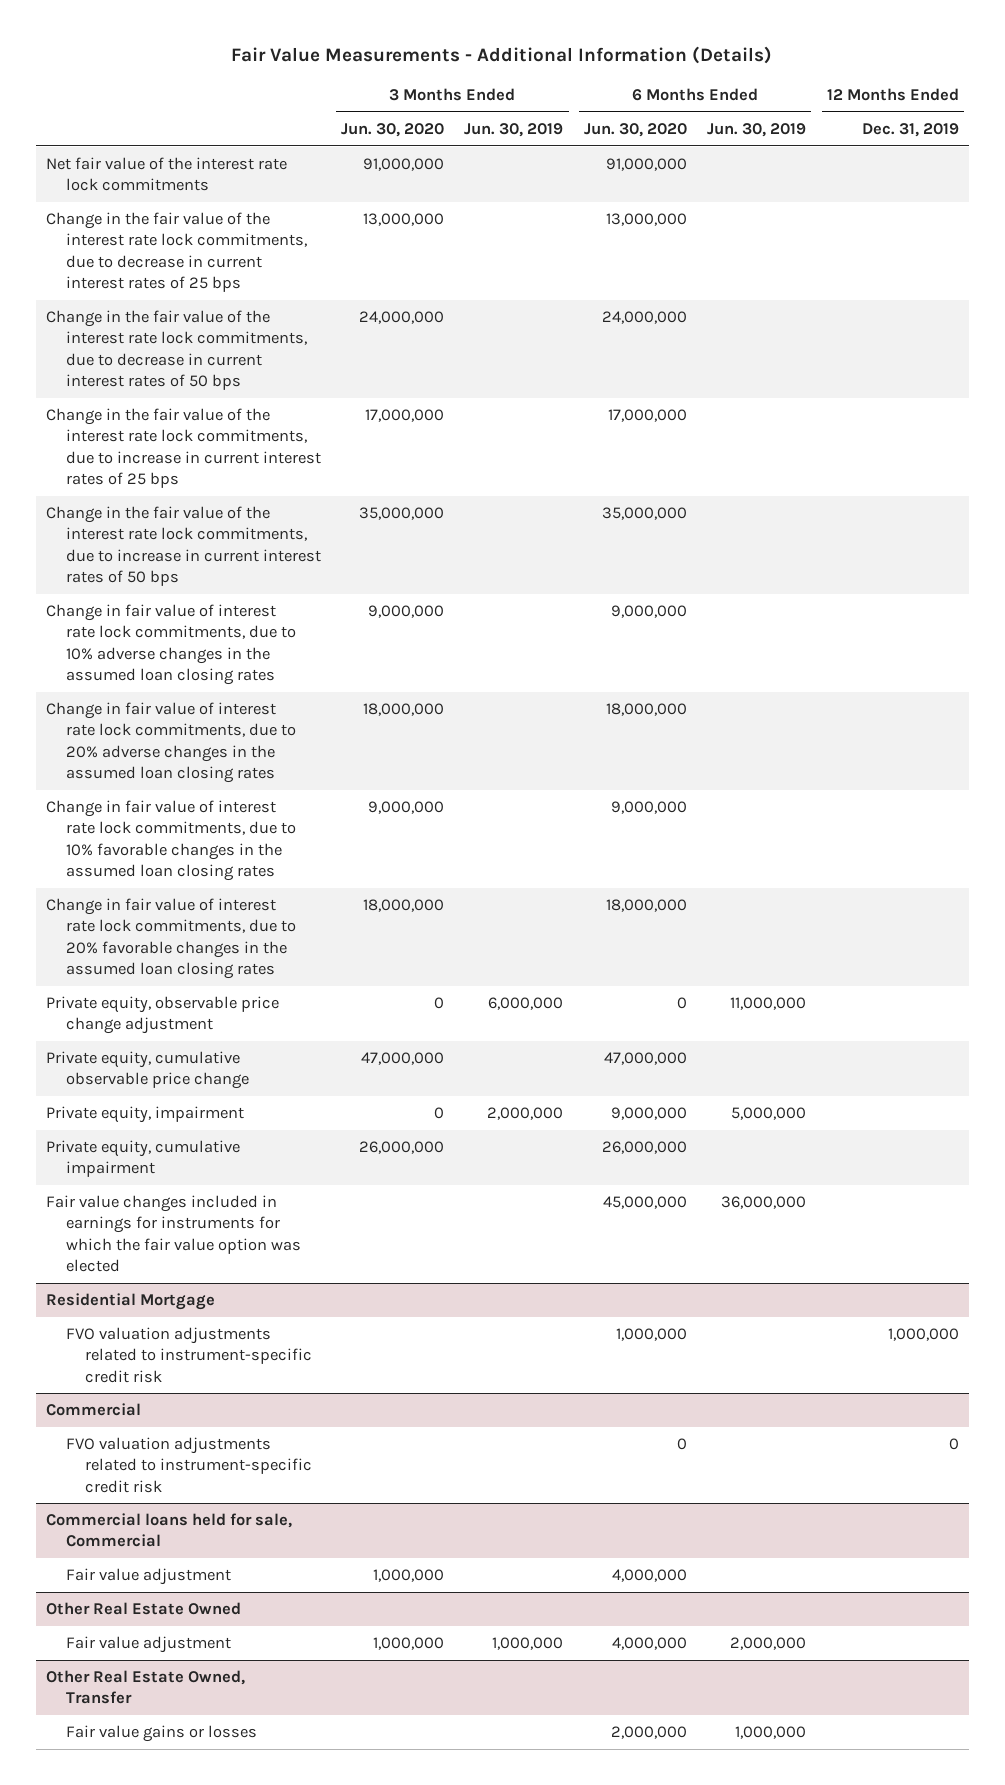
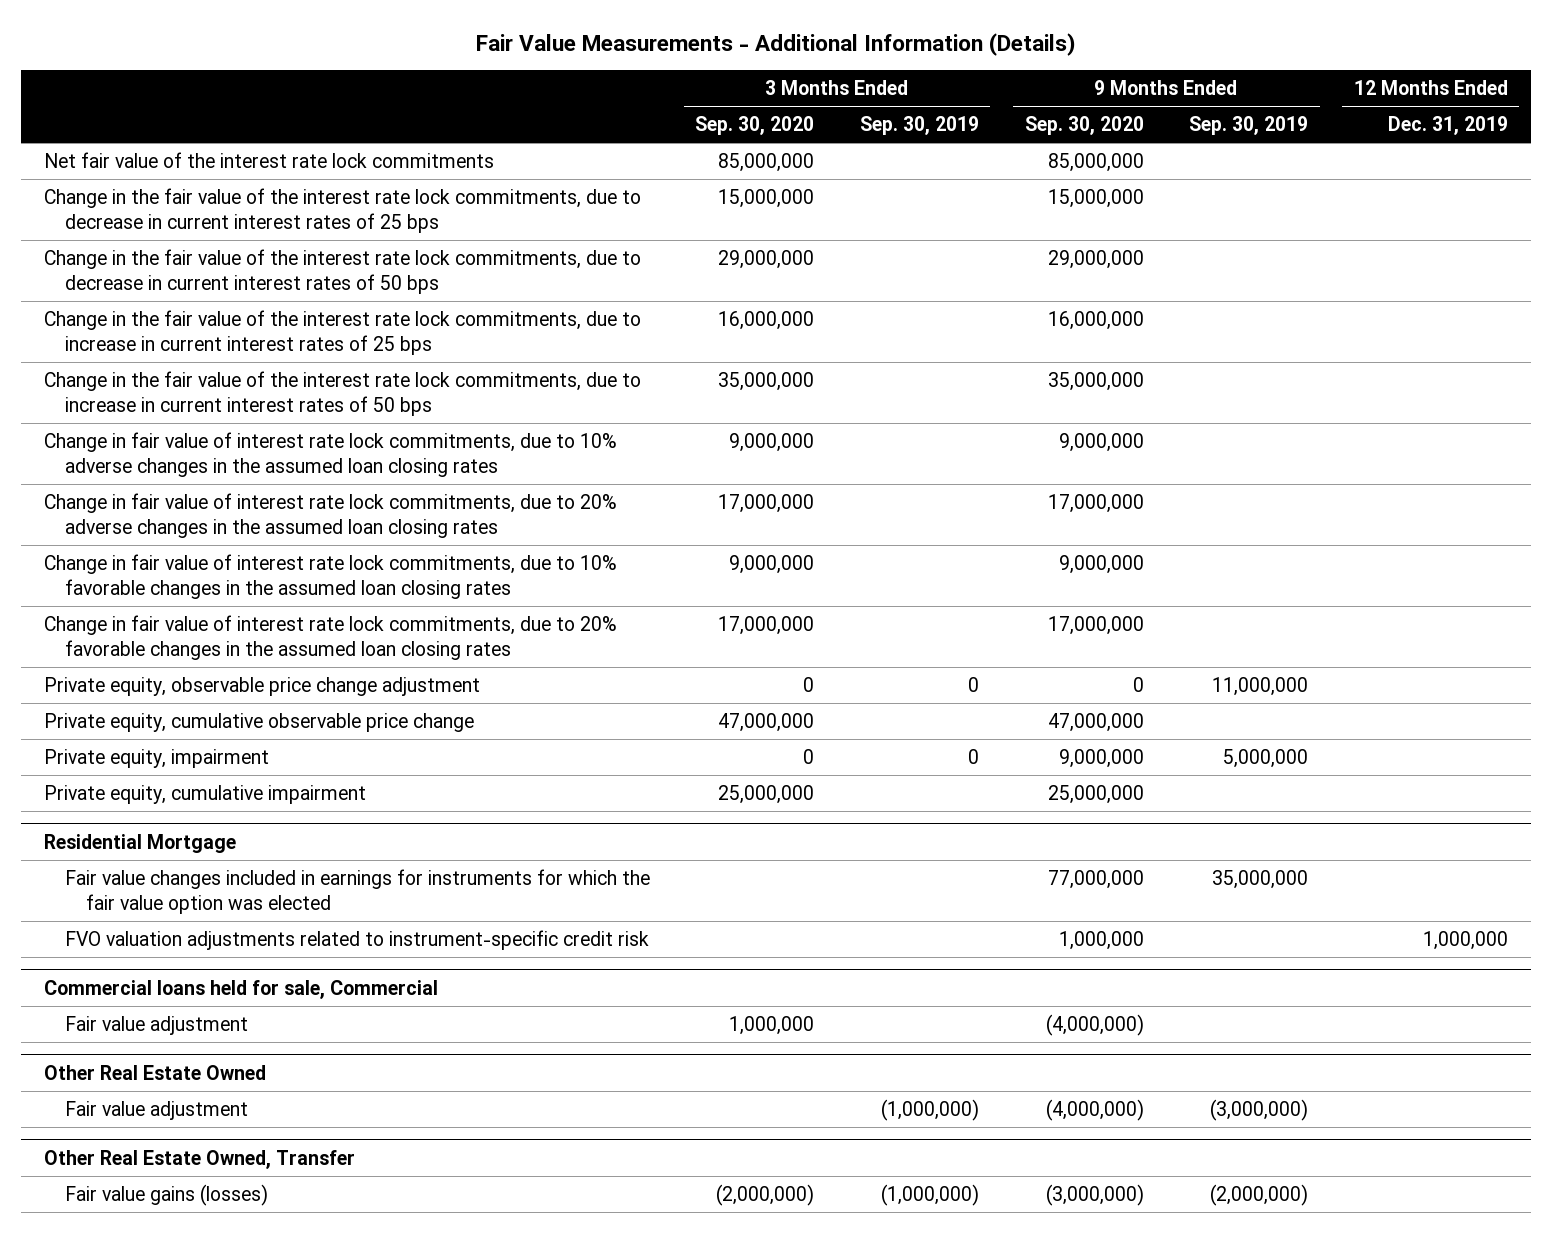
- | 3 Months Ended Jun. 30, 2020 | 3 Months Ended Jun. 30, 2019 | 6 Months Ended Jun. 30, 2020 | 6 Months Ended Jun. 30, 2019 | 12 Months Ended Dec. 31, 2019
+ | 3 Months Ended Sep. 30, 2020 | 3 Months Ended Sep. 30, 2019 | 9 Months Ended Sep. 30, 2020 | 9 Months Ended Sep. 30, 2019 | 12 Months Ended Dec. 31, 2019
- Fair value changes included in earnings for instruments for which the fair value option was elected | | | 45,000,000 | 36,000,000 |
@ Residential Mortgage
+ Fair value changes included in earnings for instruments for which the fair value option was elected | | | 77,000,000 | 35,000,000 |
- Commercial
- FVO valuation adjustments related to instrument-specific credit risk | | | 0 | | 0
@ Other Real Estate Owned, Transfer
- Fair value gains or losses | | | 2,000,000 | 1,000,000 |
+ Fair value gains (losses) | (2,000,000) | (1,000,000) | (3,000,000) | (2,000,000) |

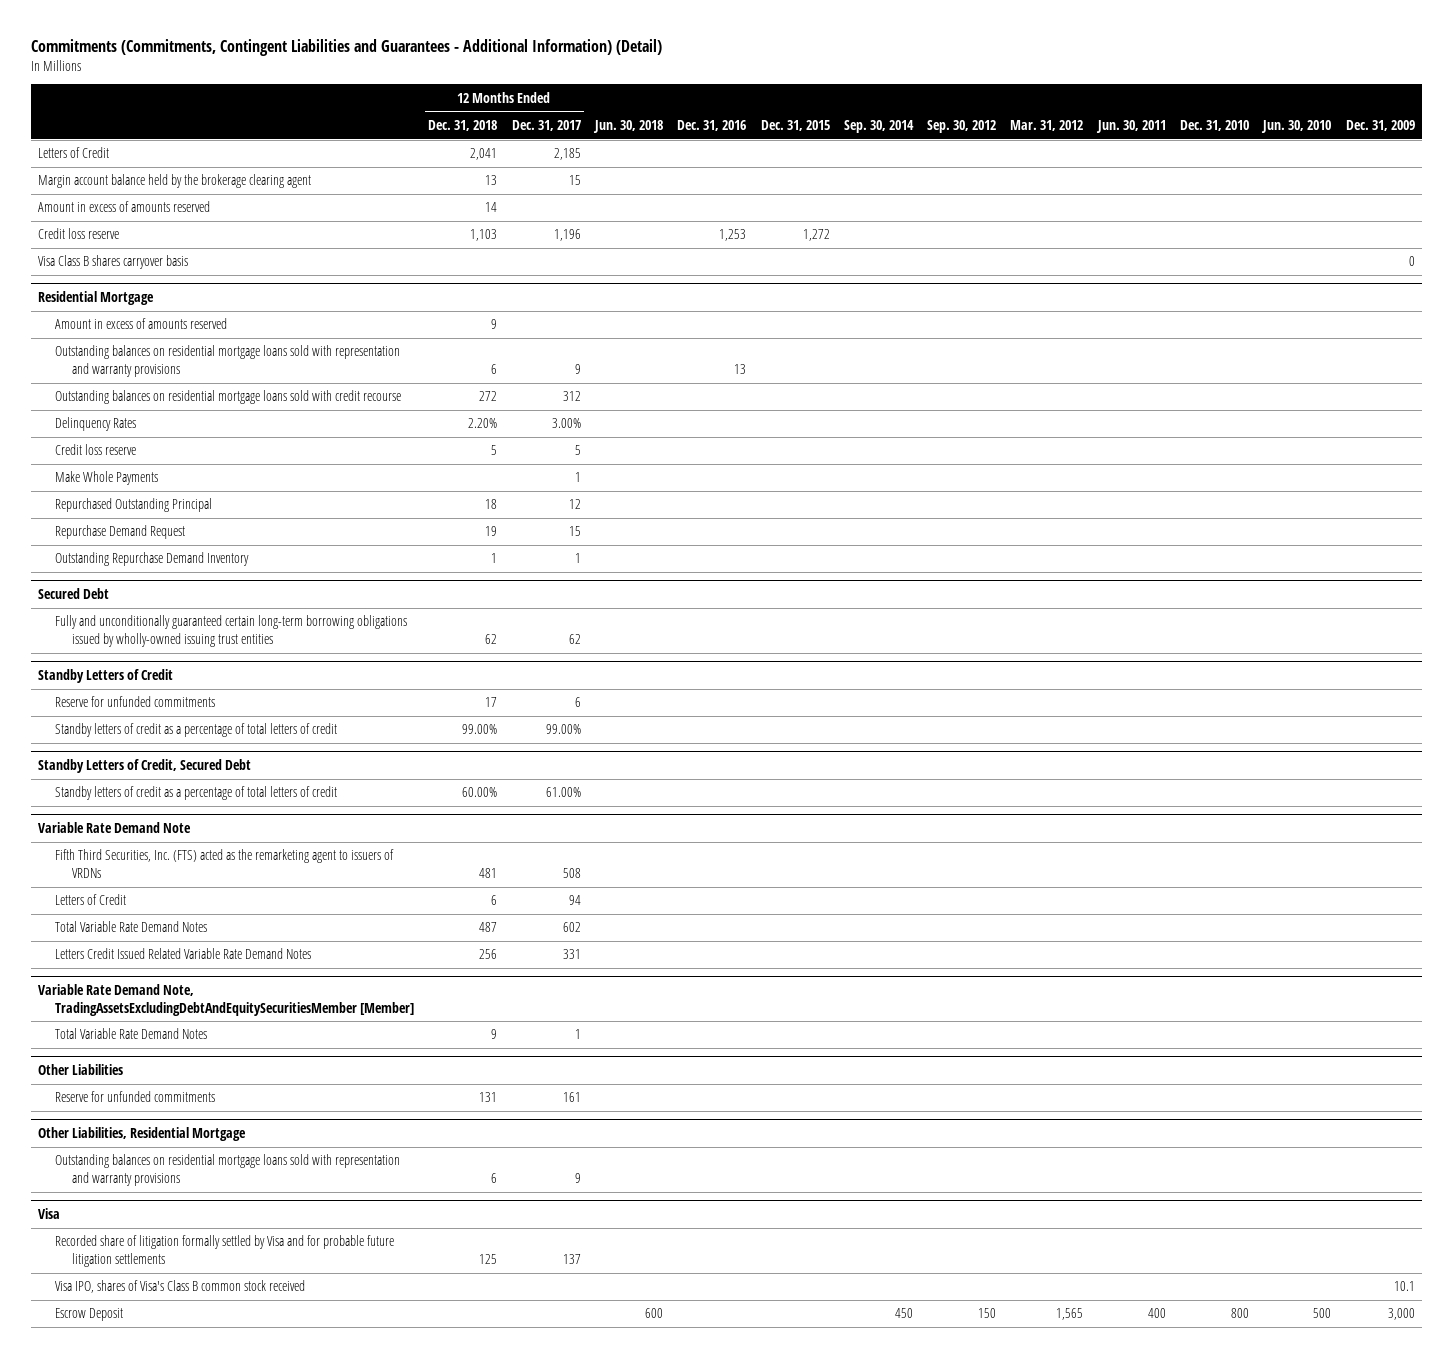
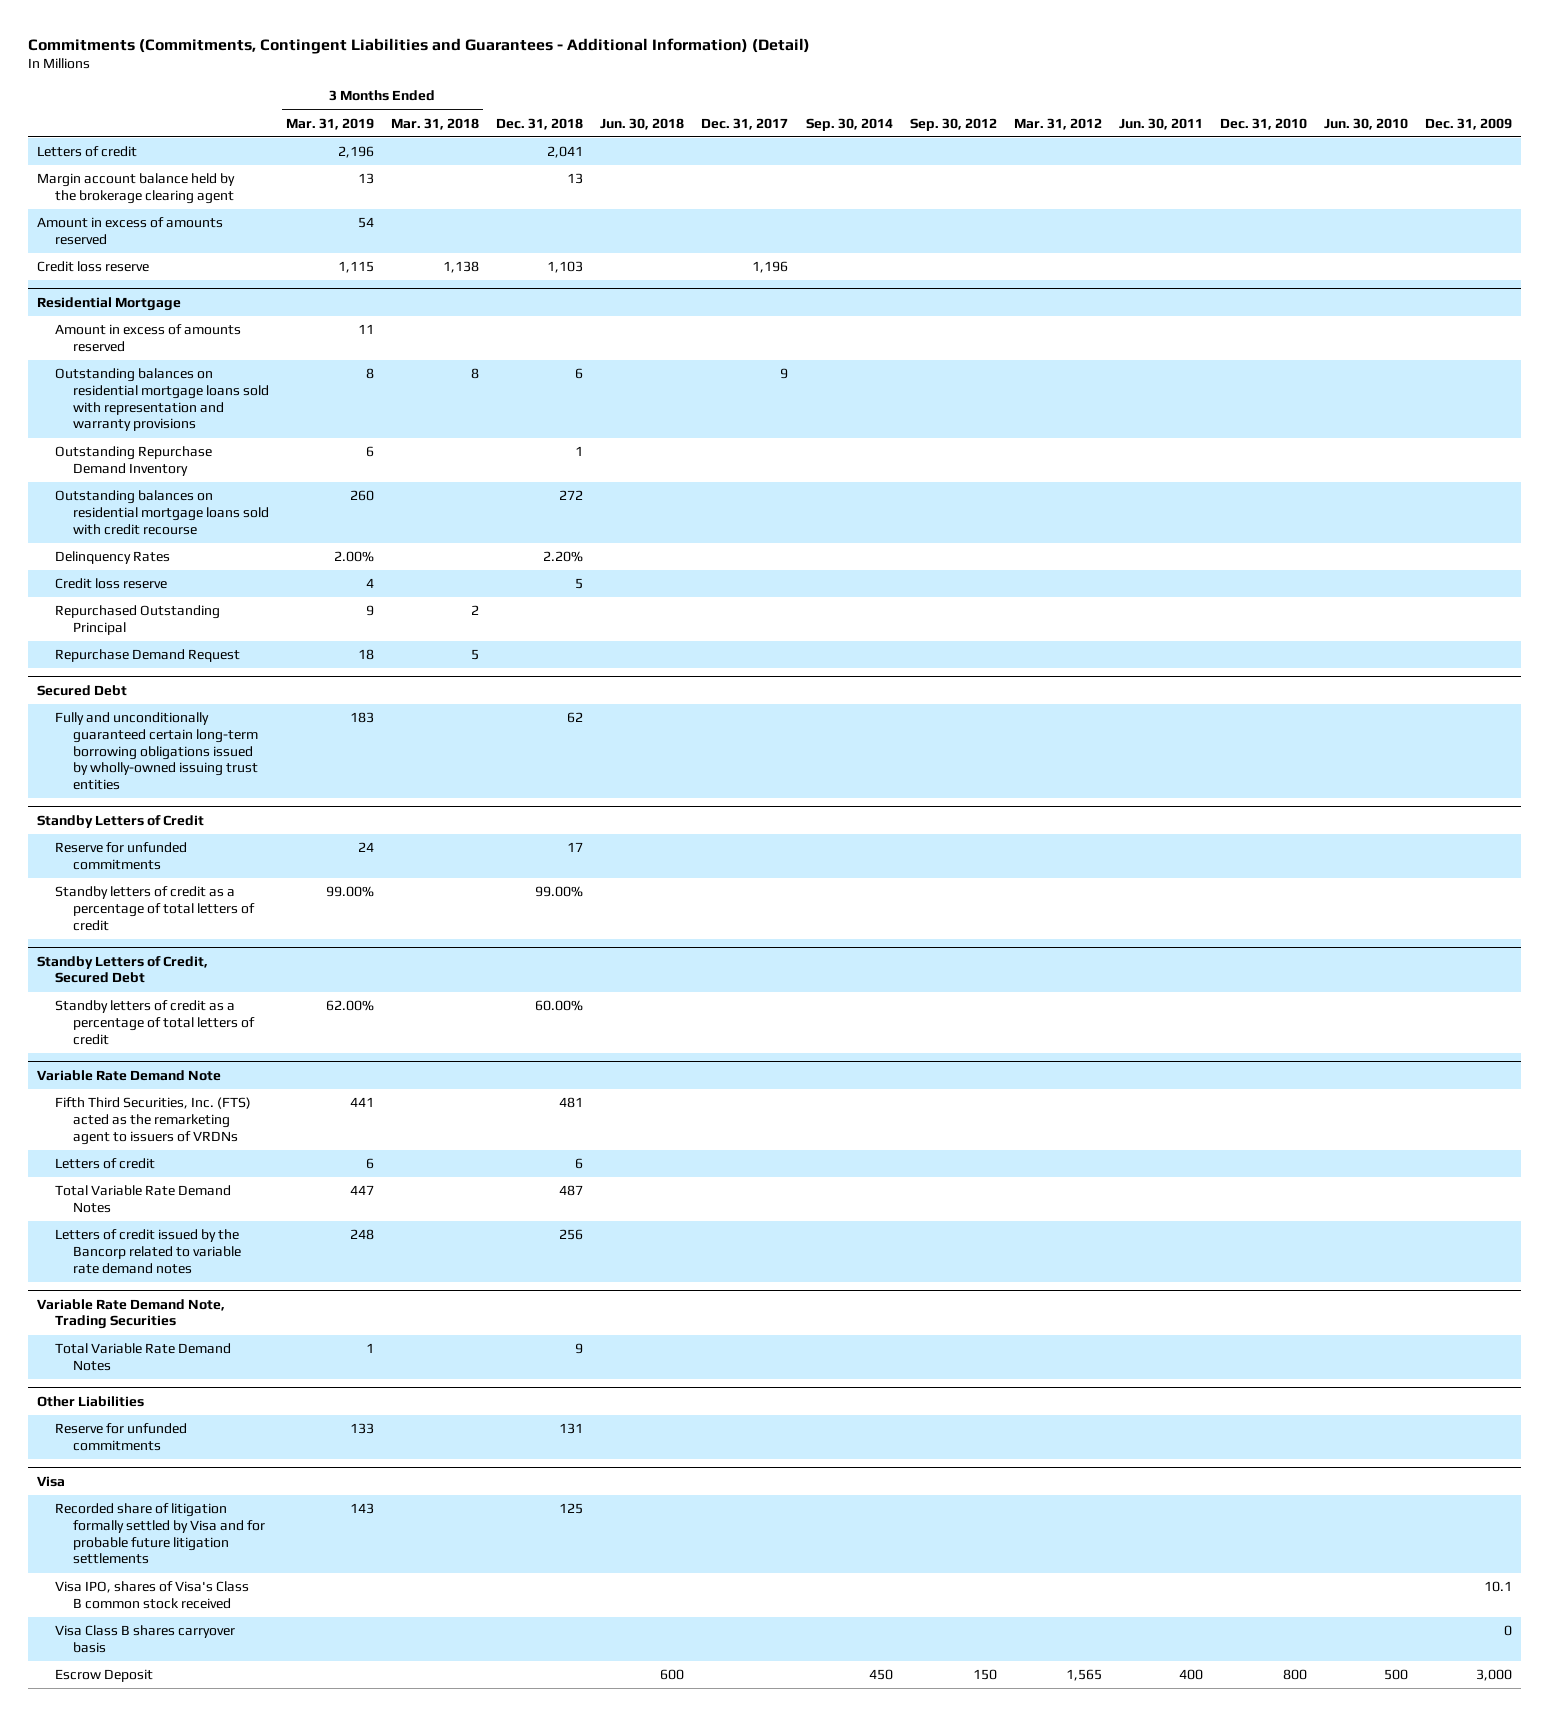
- | 12 Months Ended Dec. 31, 2018 | 12 Months Ended Dec. 31, 2017 | Jun. 30, 2018 | Dec. 31, 2016 | Dec. 31, 2015 | Sep. 30, 2014 | Sep. 30, 2012 | Mar. 31, 2012 | Jun. 30, 2011 | Dec. 31, 2010 | Jun. 30, 2010 | Dec. 31, 2009
+ | 3 Months Ended Mar. 31, 2019 | 3 Months Ended Mar. 31, 2018 | Dec. 31, 2018 | Jun. 30, 2018 | Dec. 31, 2017 | Sep. 30, 2014 | Sep. 30, 2012 | Mar. 31, 2012 | Jun. 30, 2011 | Dec. 31, 2010 | Jun. 30, 2010 | Dec. 31, 2009
- Letters of Credit | 2,041 | 2,185 | | | | | | | | | |
+ Letters of credit | 2,196 | | 2,041 | | | | | | | | |
- Visa Class B shares carryover basis | | | | | | | | | | | | 0
@ Residential Mortgage
moved up: Outstanding Repurchase Demand Inventory | 6 | | 1 | | | | | | | | |
- Make Whole Payments | | 1 | | | | | | | | | |
@ Variable Rate Demand Note
- Letters of Credit | 6 | 94 | | | | | | | | | |
+ Letters of credit | 6 | | 6 | | | | | | | | |
- Letters Credit Issued Related Variable Rate Demand Notes | 256 | 331 | | | | | | | | | |
- Variable Rate Demand Note, TradingAssetsExcludingDebtAndEquitySecuritiesMember [Member]
@ Variable Rate Demand Note
+ Letters of credit issued by the Bancorp related to variable rate demand notes | 248 | | 256 | | | | | | | | |
+ Variable Rate Demand Note, Trading Securities
- Other Liabilities, Residential Mortgage
- Outstanding balances on residential mortgage loans sold with representation and warranty provisions | 6 | 9 | | | | | | | | | |
@ Visa
+ Visa Class B shares carryover basis | | | | | | | | | | | | 0

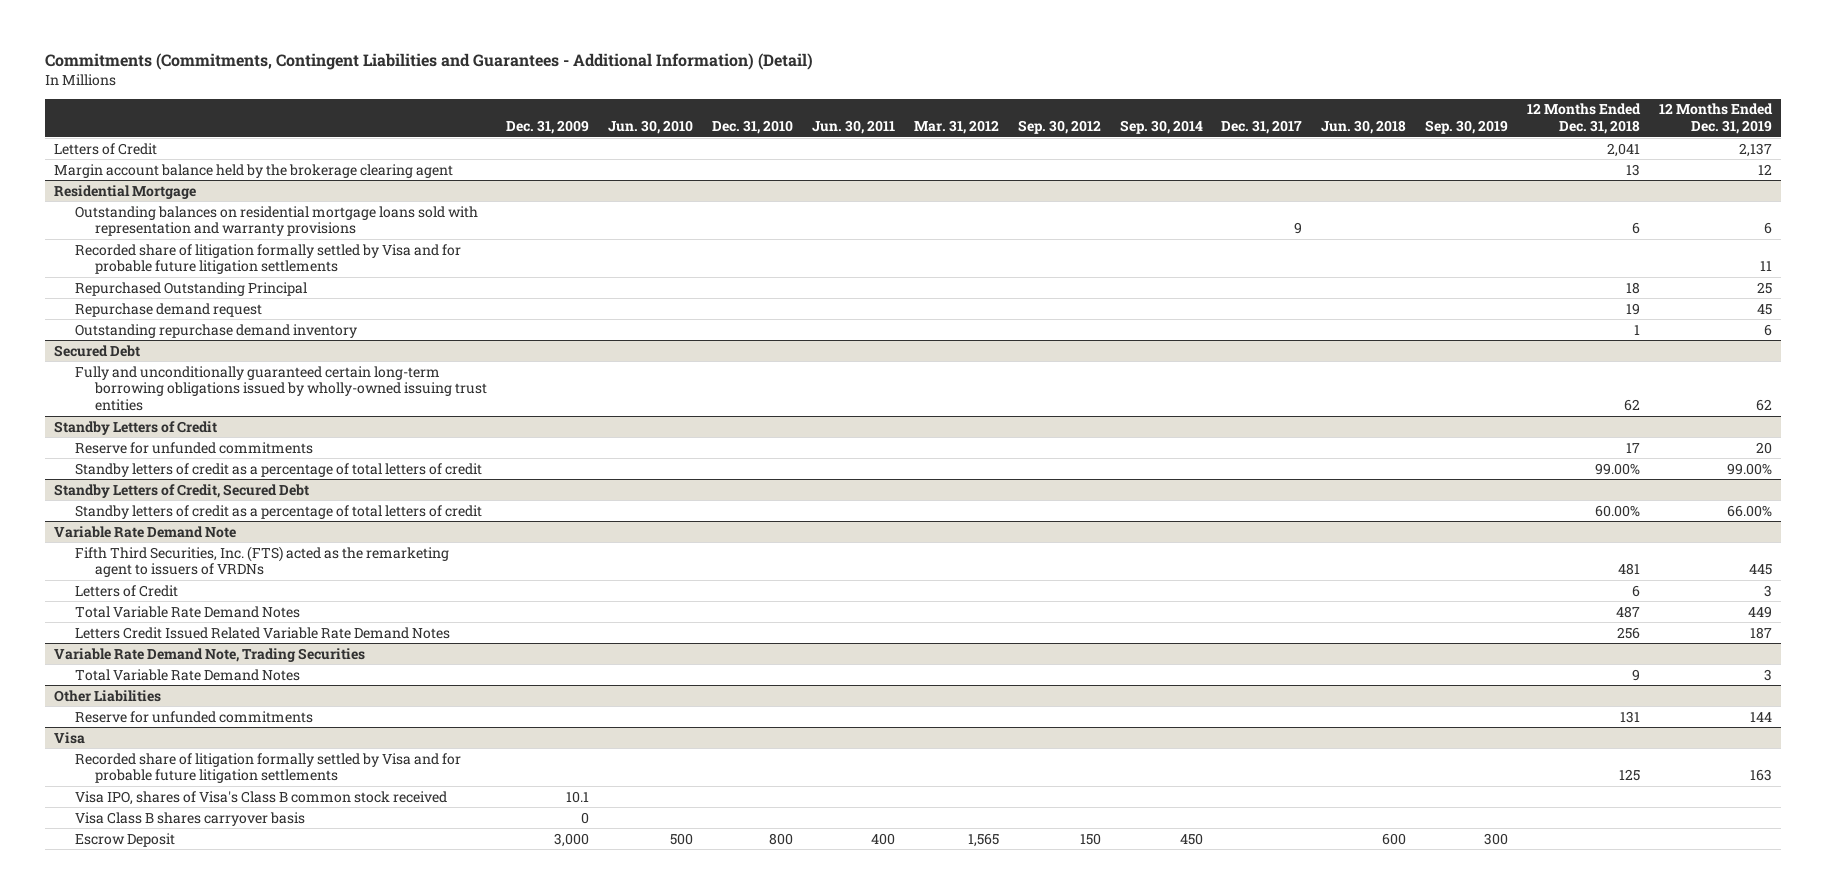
- | 3 Months Ended Mar. 31, 2019 | 3 Months Ended Mar. 31, 2018 | Dec. 31, 2018 | Jun. 30, 2018 | Dec. 31, 2017 | Sep. 30, 2014 | Sep. 30, 2012 | Mar. 31, 2012 | Jun. 30, 2011 | Dec. 31, 2010 | Jun. 30, 2010 | Dec. 31, 2009
+ | Dec. 31, 2009 | Jun. 30, 2010 | Dec. 31, 2010 | Jun. 30, 2011 | Mar. 31, 2012 | Sep. 30, 2012 | Sep. 30, 2014 | Dec. 31, 2017 | Jun. 30, 2018 | Sep. 30, 2019 | 12 Months Ended Dec. 31, 2018 | 12 Months Ended Dec. 31, 2019
- Letters of credit | 2,196 | | 2,041 | | | | | | | | |
+ Letters of Credit | | | | | | | | | | | 2,041 | 2,137
- Amount in excess of amounts reserved | 54 | | | | | | | | | | |
- Credit loss reserve | 1,115 | 1,138 | 1,103 | | 1,196 | | | | | | |
@ Residential Mortgage
- Amount in excess of amounts reserved | 11 | | | | | | | | | | |
- Outstanding Repurchase Demand Inventory | 6 | | 1 | | | | | | | | |
- Outstanding balances on residential mortgage loans sold with credit recourse | 260 | | 272 | | | | | | | | |
- Delinquency Rates | 2.00% | | 2.20% | | | | | | | | |
- Credit loss reserve | 4 | | 5 | | | | | | | | |
+ Recorded share of litigation formally settled by Visa and for probable future litigation settlements | | | | | | | | | | | | 11
- Repurchase Demand Request | 18 | 5 | | | | | | | | | |
+ Repurchase demand request | | | | | | | | | | | 19 | 45
+ Outstanding repurchase demand inventory | | | | | | | | | | | 1 | 6
@ Variable Rate Demand Note
- Letters of credit | 6 | | 6 | | | | | | | | |
+ Letters of Credit | | | | | | | | | | | 6 | 3
- Letters of credit issued by the Bancorp related to variable rate demand notes | 248 | | 256 | | | | | | | | |
+ Letters Credit Issued Related Variable Rate Demand Notes | | | | | | | | | | | 256 | 187

